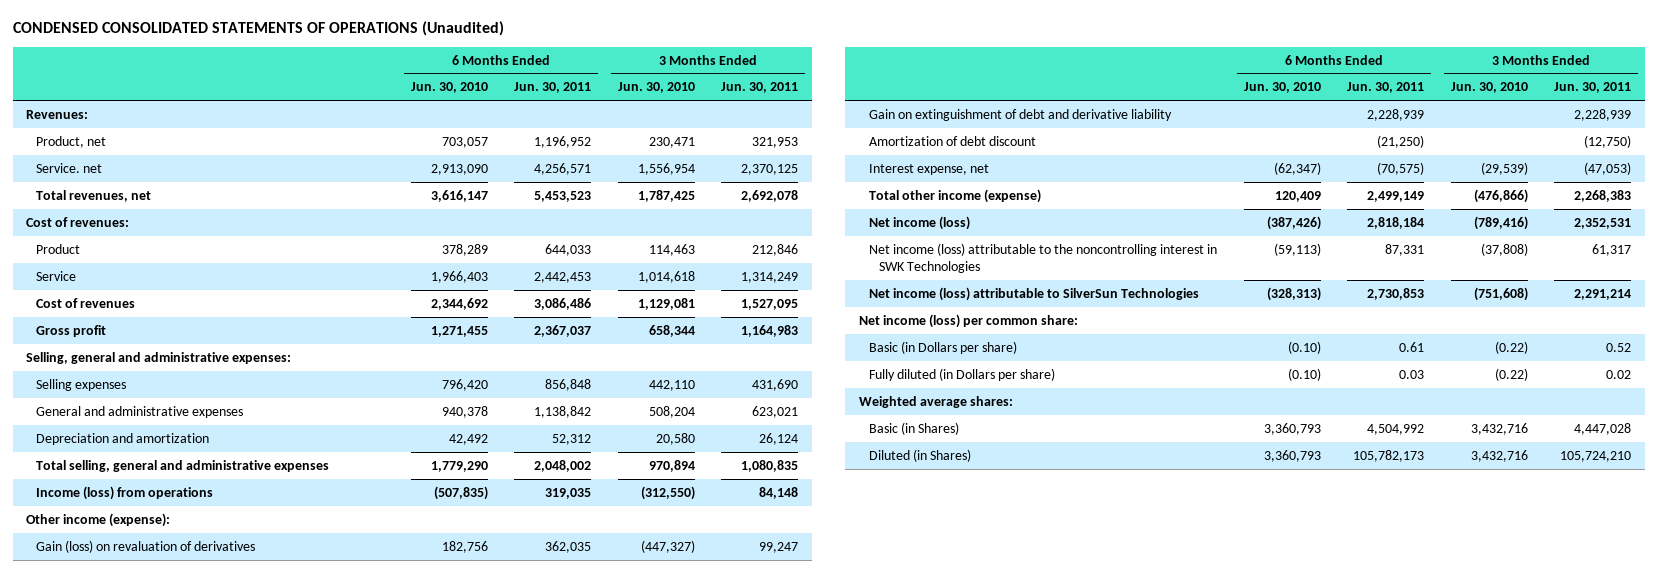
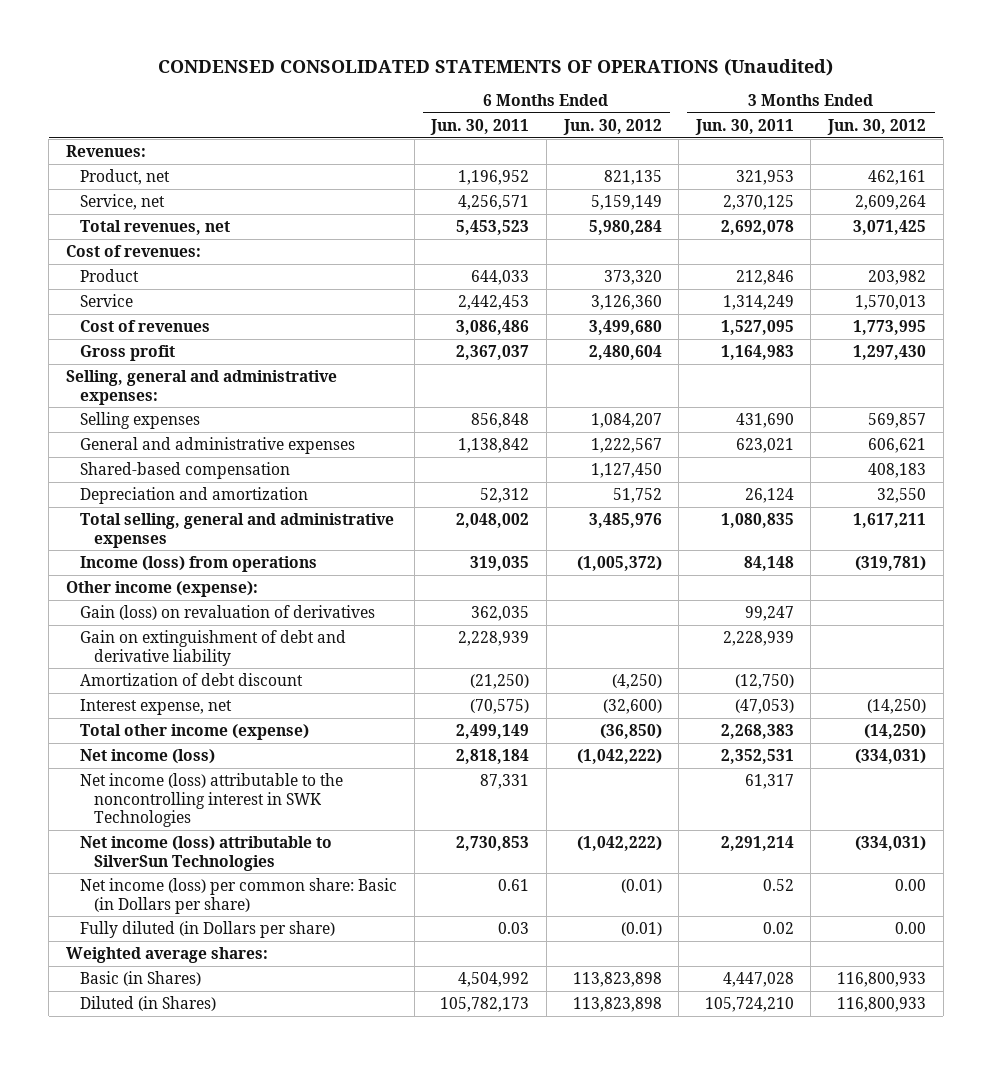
- | 6 Months Ended Jun. 30, 2010 | 6 Months Ended Jun. 30, 2011 | 3 Months Ended Jun. 30, 2010 | 3 Months Ended Jun. 30, 2011
+ | 6 Months Ended Jun. 30, 2011 | 6 Months Ended Jun. 30, 2012 | 3 Months Ended Jun. 30, 2011 | 3 Months Ended Jun. 30, 2012
- Service. net | 2,913,090 | 4,256,571 | 1,556,954 | 2,370,125
+ Service, net | 4,256,571 | 5,159,149 | 2,370,125 | 2,609,264
+ Shared-based compensation | | 1,127,450 | | 408,183
- Net income (loss) per common share:
- Basic (in Dollars per share) | (0.10) | 0.61 | (0.22) | 0.52
+ Net income (loss) per common share: Basic (in Dollars per share) | 0.61 | (0.01) | 0.52 | 0.00

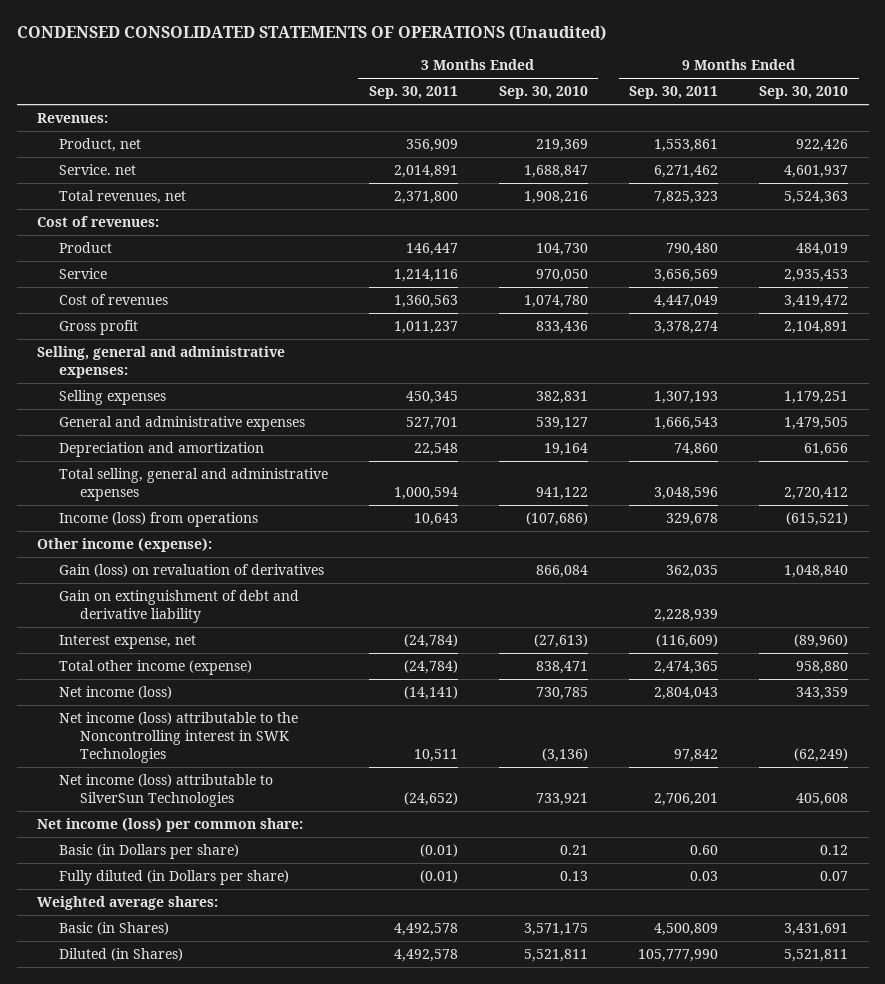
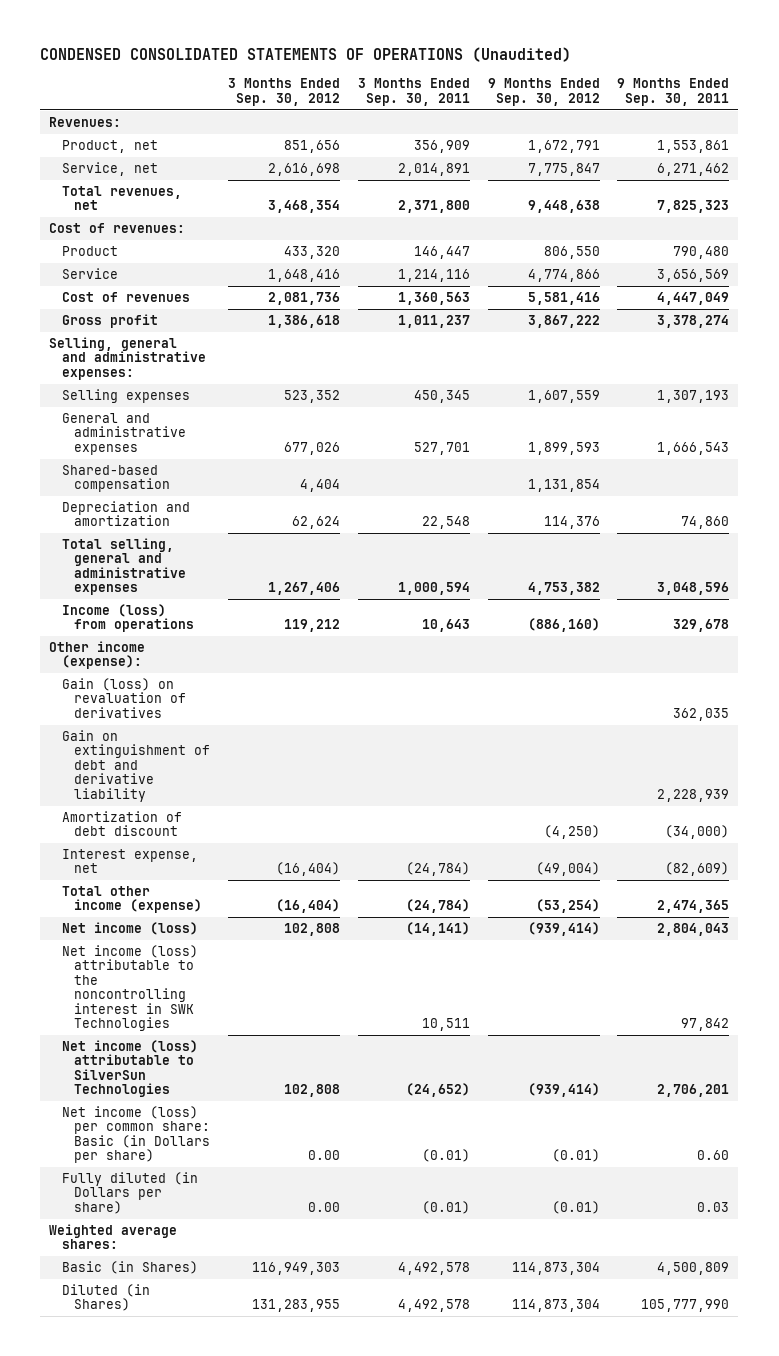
- | 3 Months Ended Sep. 30, 2011 | 3 Months Ended Sep. 30, 2010 | 9 Months Ended Sep. 30, 2011 | 9 Months Ended Sep. 30, 2010
+ | 3 Months Ended Sep. 30, 2012 | 3 Months Ended Sep. 30, 2011 | 9 Months Ended Sep. 30, 2012 | 9 Months Ended Sep. 30, 2011
- Service. net | 2,014,891 | 1,688,847 | 6,271,462 | 4,601,937
+ Service, net | 2,616,698 | 2,014,891 | 7,775,847 | 6,271,462
+ Shared-based compensation | 4,404 | | 1,131,854 |
- Interest expense, net | (24,784) | (27,613) | (116,609) | (89,960)
+ Amortization of debt discount | | | (4,250) | (34,000)
+ Interest expense, net | (16,404) | (24,784) | (49,004) | (82,609)
- Net income (loss) attributable to the Noncontrolling interest in SWK Technologies | 10,511 | (3,136) | 97,842 | (62,249)
+ Net income (loss) attributable to the noncontrolling interest in SWK Technologies | | 10,511 | | 97,842
- Net income (loss) per common share:
- Basic (in Dollars per share) | (0.01) | 0.21 | 0.60 | 0.12
+ Net income (loss) per common share: Basic (in Dollars per share) | 0.00 | (0.01) | (0.01) | 0.60

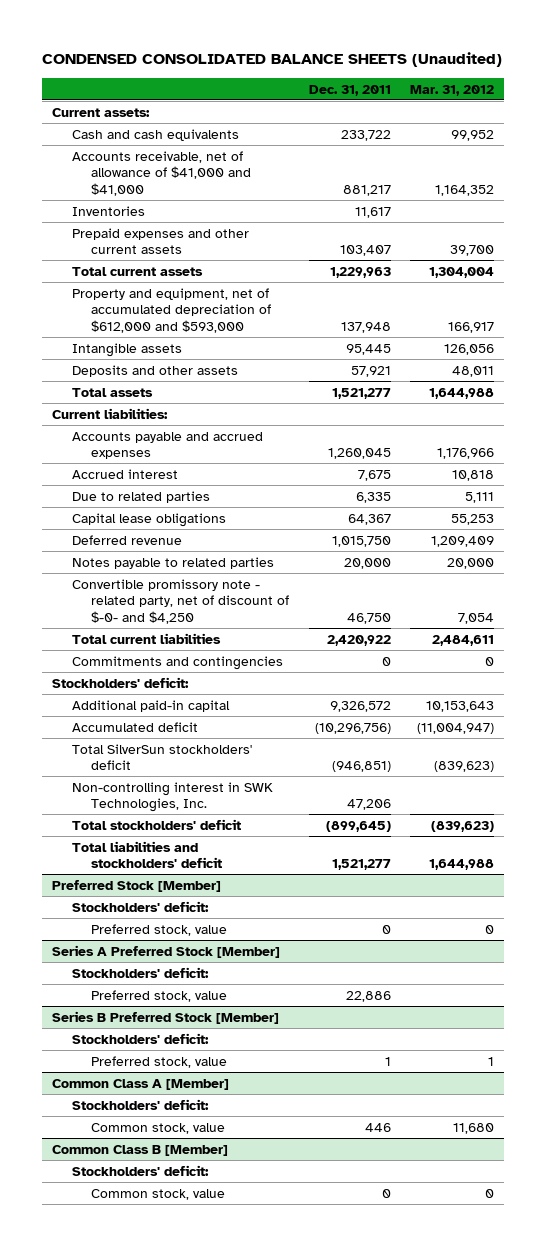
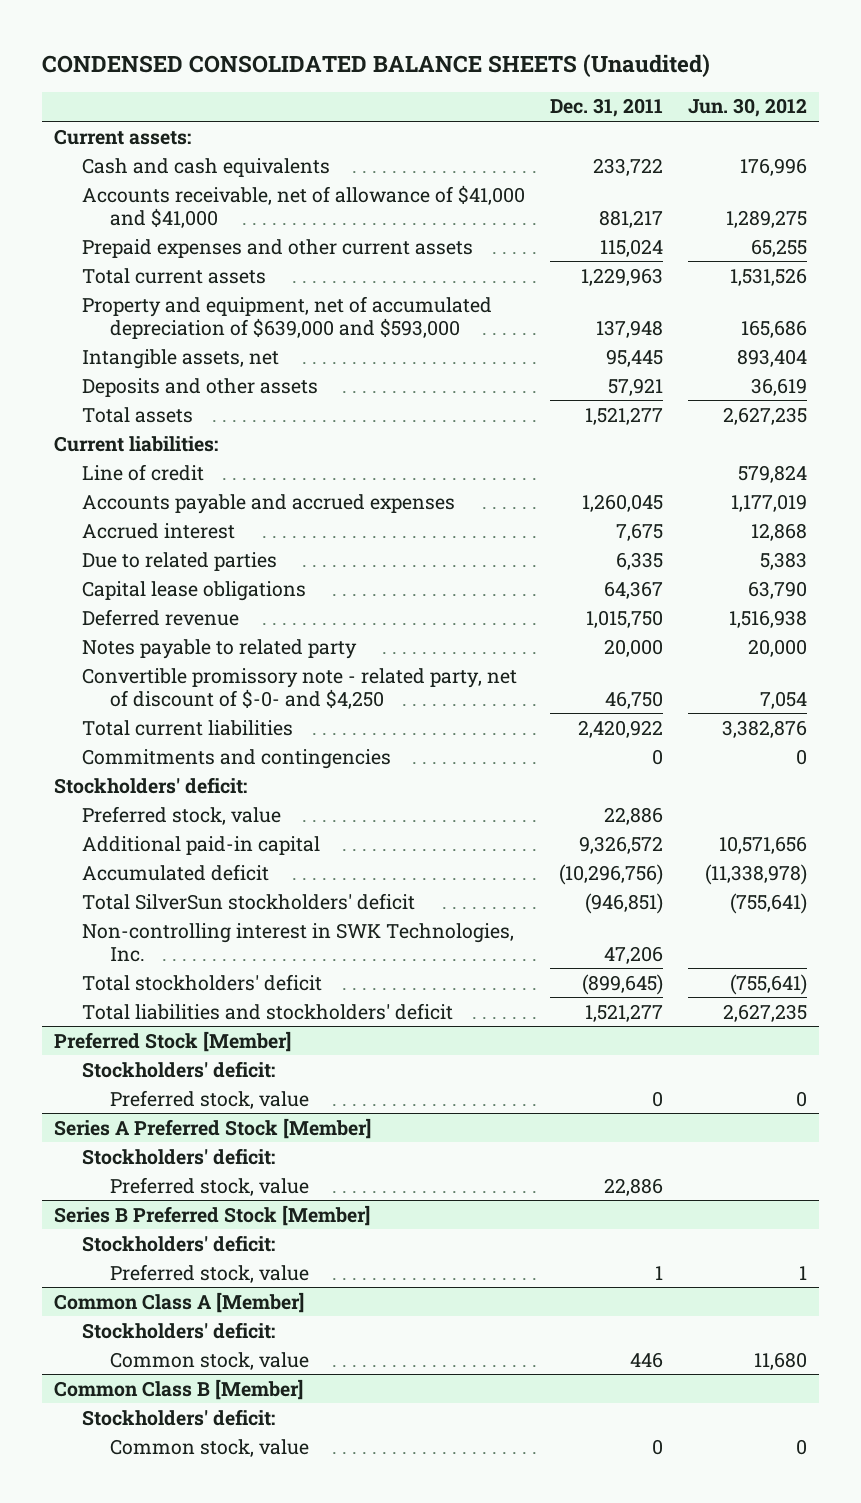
- | Dec. 31, 2011 | Mar. 31, 2012
+ | Dec. 31, 2011 | Jun. 30, 2012
- Inventories | 11,617 |
- Prepaid expenses and other current assets | 103,407 | 39,700
+ Prepaid expenses and other current assets | 115,024 | 65,255
- Property and equipment, net of accumulated depreciation of $612,000 and $593,000 | 137,948 | 166,917
- Intangible assets | 95,445 | 126,056
+ Property and equipment, net of accumulated depreciation of $639,000 and $593,000 | 137,948 | 165,686
+ Intangible assets, net | 95,445 | 893,404
+ Line of credit | | 579,824
- Notes payable to related parties | 20,000 | 20,000
+ Notes payable to related party | 20,000 | 20,000
+ Preferred stock, value | 22,886 |

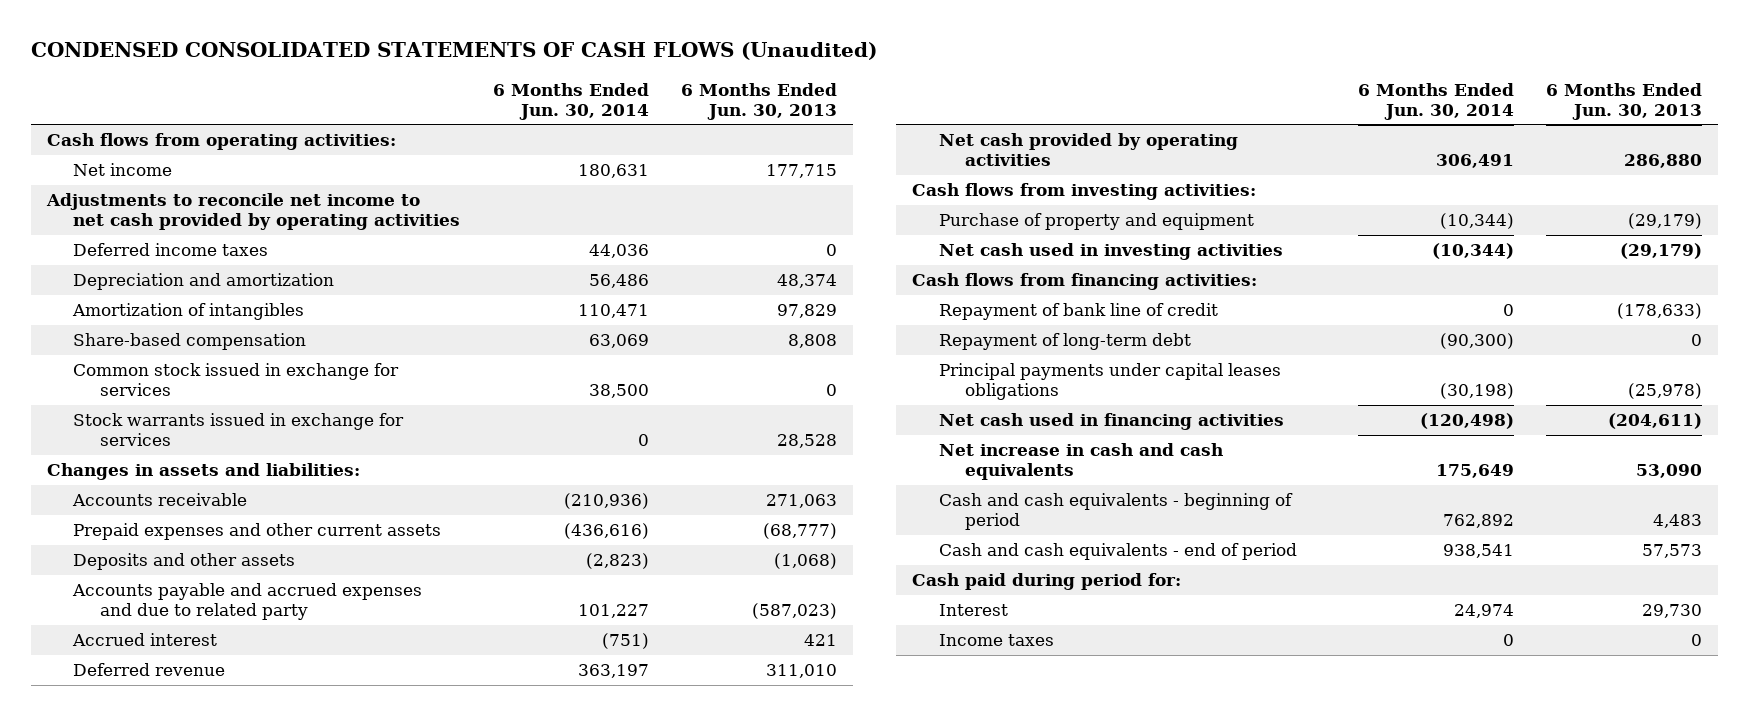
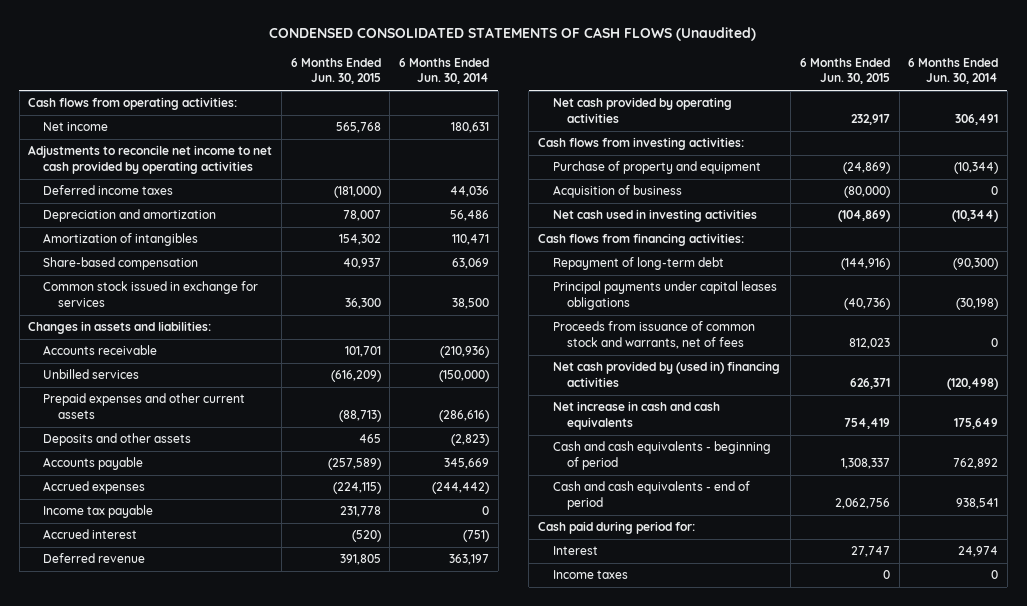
- | 6 Months Ended Jun. 30, 2014 | 6 Months Ended Jun. 30, 2013
+ | 6 Months Ended Jun. 30, 2015 | 6 Months Ended Jun. 30, 2014
- Stock warrants issued in exchange for services | 0 | 28,528
- Prepaid expenses and other current assets | (436,616) | (68,777)
+ Unbilled services | (616,209) | (150,000)
+ Prepaid expenses and other current assets | (88,713) | (286,616)
- Accounts payable and accrued expenses and due to related party | 101,227 | (587,023)
+ Accounts payable | (257,589) | 345,669
+ Accrued expenses | (224,115) | (244,442)
+ Income tax payable | 231,778 | 0
+ Acquisition of business | (80,000) | 0
- Repayment of bank line of credit | 0 | (178,633)
- Net cash used in financing activities | (120,498) | (204,611)
+ Proceeds from issuance of common stock and warrants, net of fees | 812,023 | 0
+ Net cash provided by (used in) financing activities | 626,371 | (120,498)

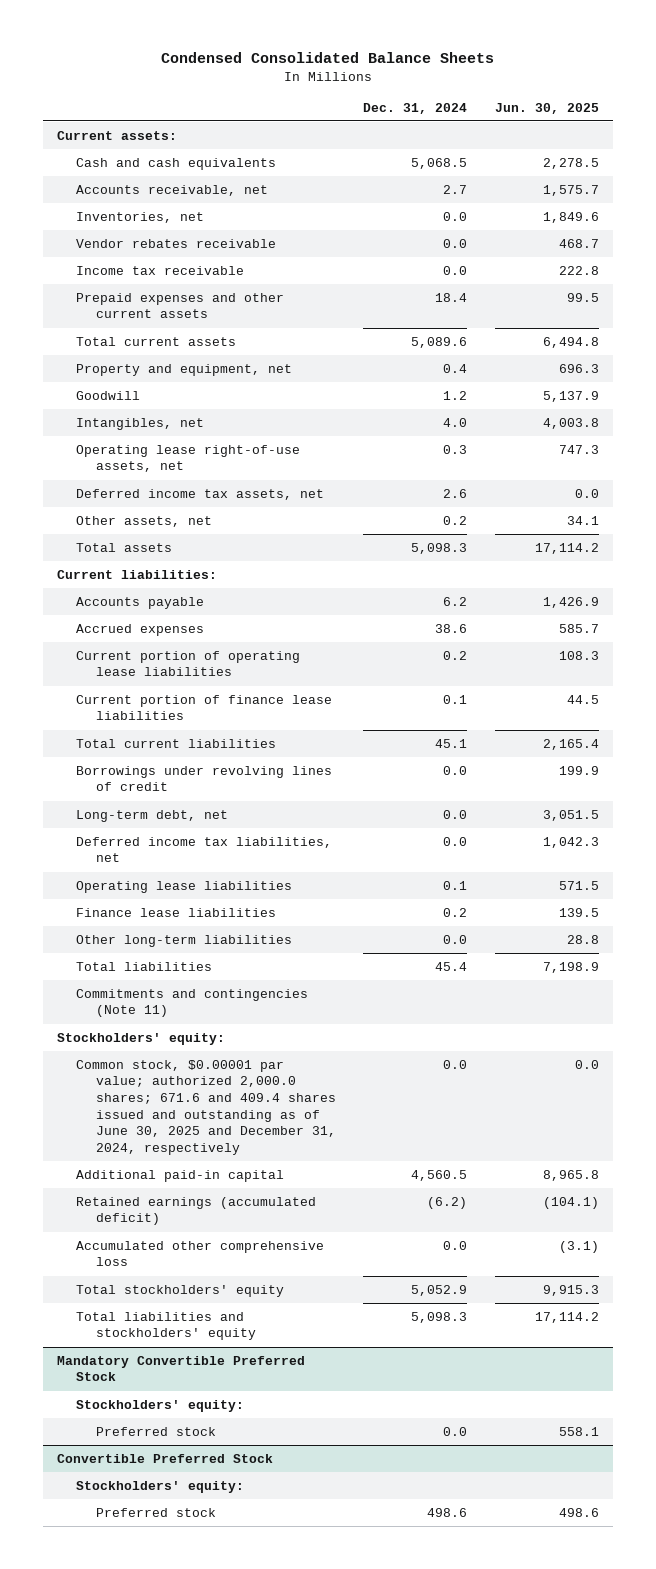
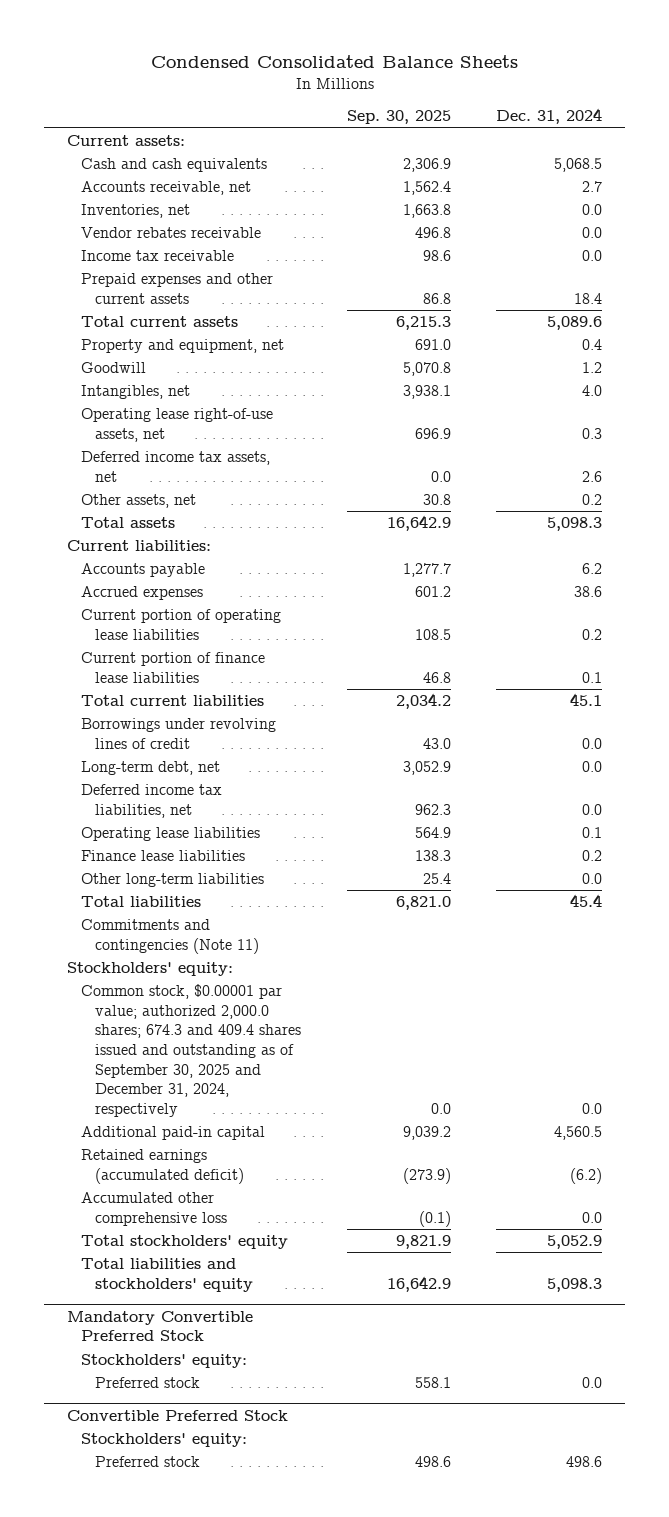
- | Dec. 31, 2024 | Jun. 30, 2025
+ | Sep. 30, 2025 | Dec. 31, 2024
- Common stock, $0.00001 par value; authorized 2,000.0 shares; 671.6 and 409.4 shares issued and outstanding as of June 30, 2025 and December 31, 2024, respectively | 0.0 | 0.0
+ Common stock, $0.00001 par value; authorized 2,000.0 shares; 674.3 and 409.4 shares issued and outstanding as of September 30, 2025 and December 31, 2024, respectively | 0.0 | 0.0

